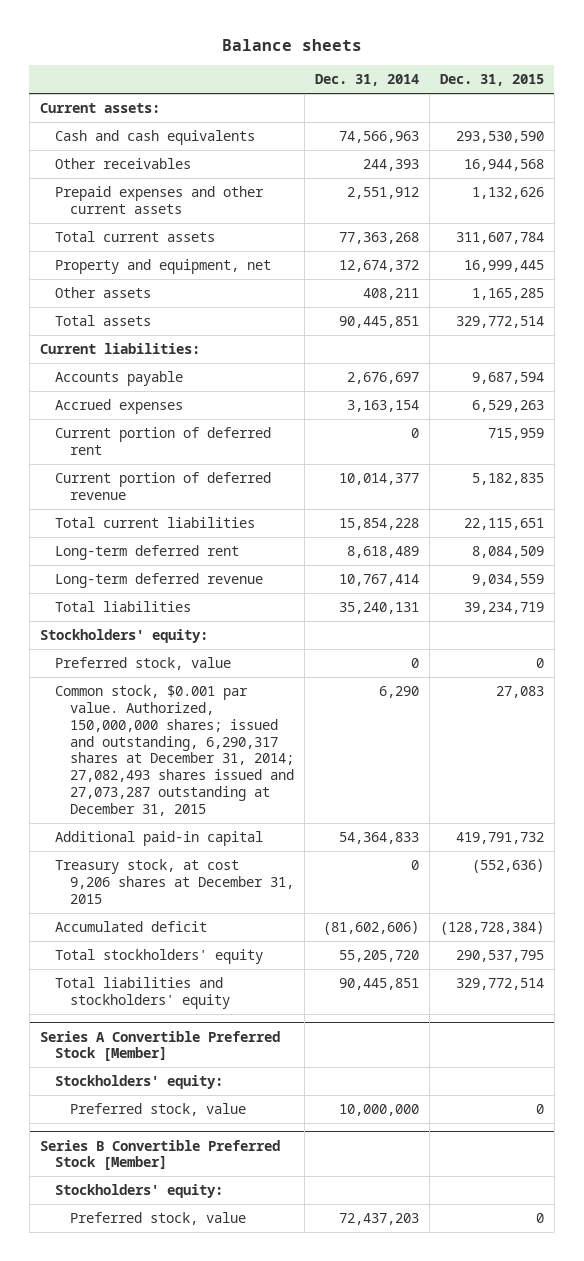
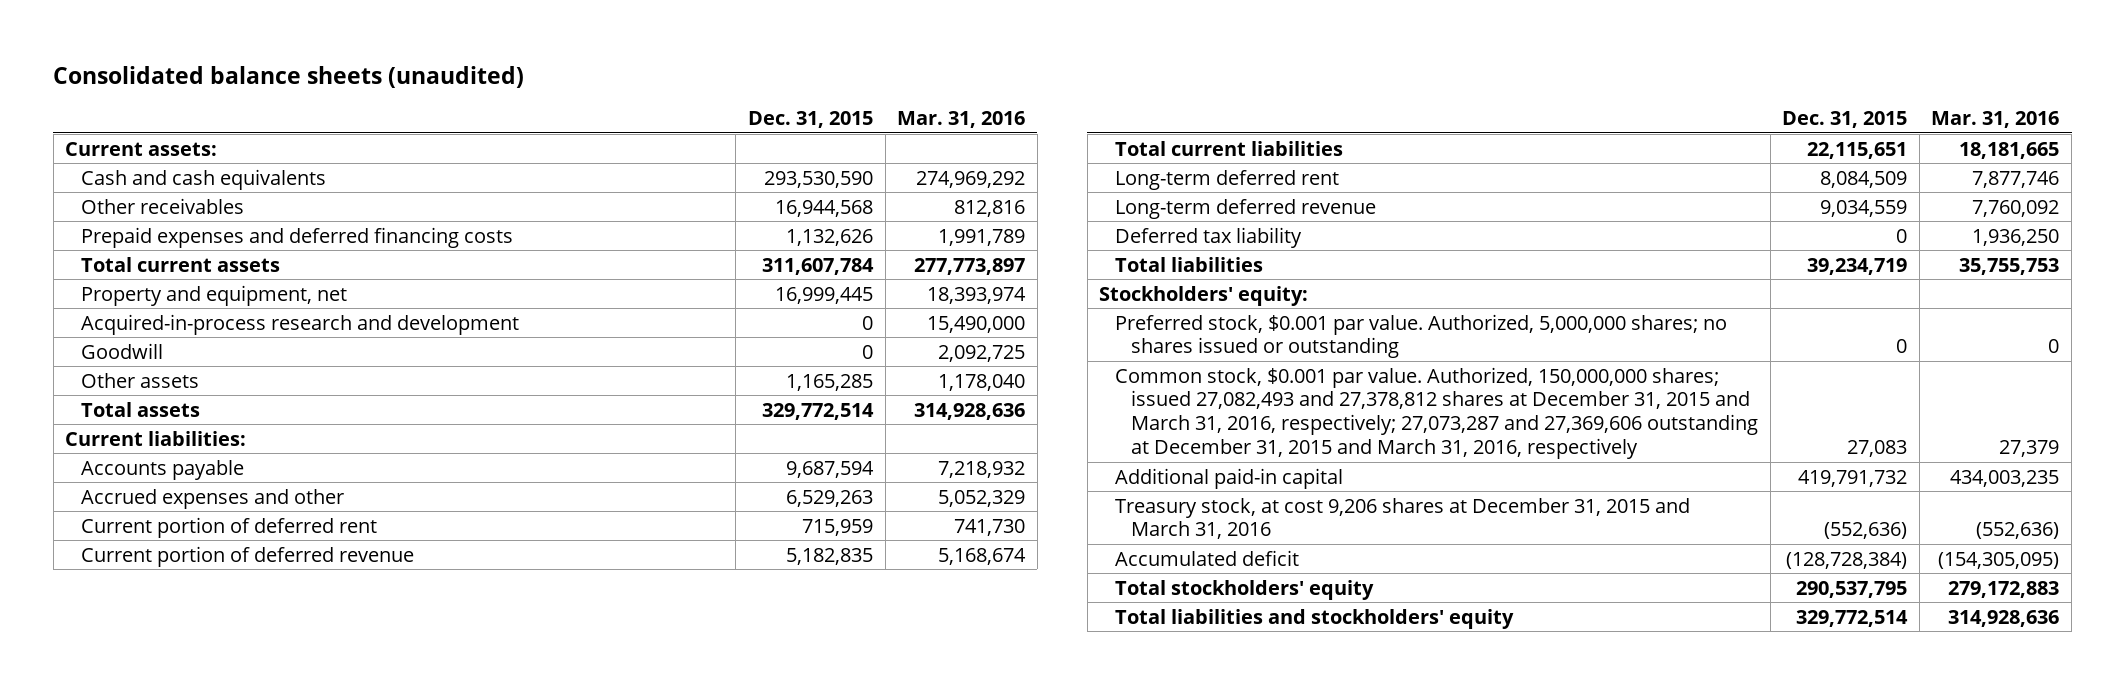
- Balance sheets
+ Consolidated balance sheets (unaudited)
- | Dec. 31, 2014 | Dec. 31, 2015
+ | Dec. 31, 2015 | Mar. 31, 2016
- Prepaid expenses and other current assets | 2,551,912 | 1,132,626
+ Prepaid expenses and deferred financing costs | 1,132,626 | 1,991,789
+ Acquired-in-process research and development | 0 | 15,490,000
+ Goodwill | 0 | 2,092,725
- Accrued expenses | 3,163,154 | 6,529,263
+ Accrued expenses and other | 6,529,263 | 5,052,329
+ Deferred tax liability | 0 | 1,936,250
- Preferred stock, value | 0 | 0
- Common stock, $0.001 par value. Authorized, 150,000,000 shares; issued and outstanding, 6,290,317 shares at December 31, 2014; 27,082,493 shares issued and 27,073,287 outstanding at December 31, 2015 | 6,290 | 27,083
+ Preferred stock, $0.001 par value. Authorized, 5,000,000 shares; no shares issued or outstanding | 0 | 0
+ Common stock, $0.001 par value. Authorized, 150,000,000 shares; issued 27,082,493 and 27,378,812 shares at December 31, 2015 and March 31, 2016, respectively; 27,073,287 and 27,369,606 outstanding at December 31, 2015 and March 31, 2016, respectively | 27,083 | 27,379
- Treasury stock, at cost 9,206 shares at December 31, 2015 | 0 | (552,636)
+ Treasury stock, at cost 9,206 shares at December 31, 2015 and March 31, 2016 | (552,636) | (552,636)
- Series A Convertible Preferred Stock [Member]
- Stockholders' equity:
- Preferred stock, value | 10,000,000 | 0
- Series B Convertible Preferred Stock [Member]
- Stockholders' equity:
- Preferred stock, value | 72,437,203 | 0

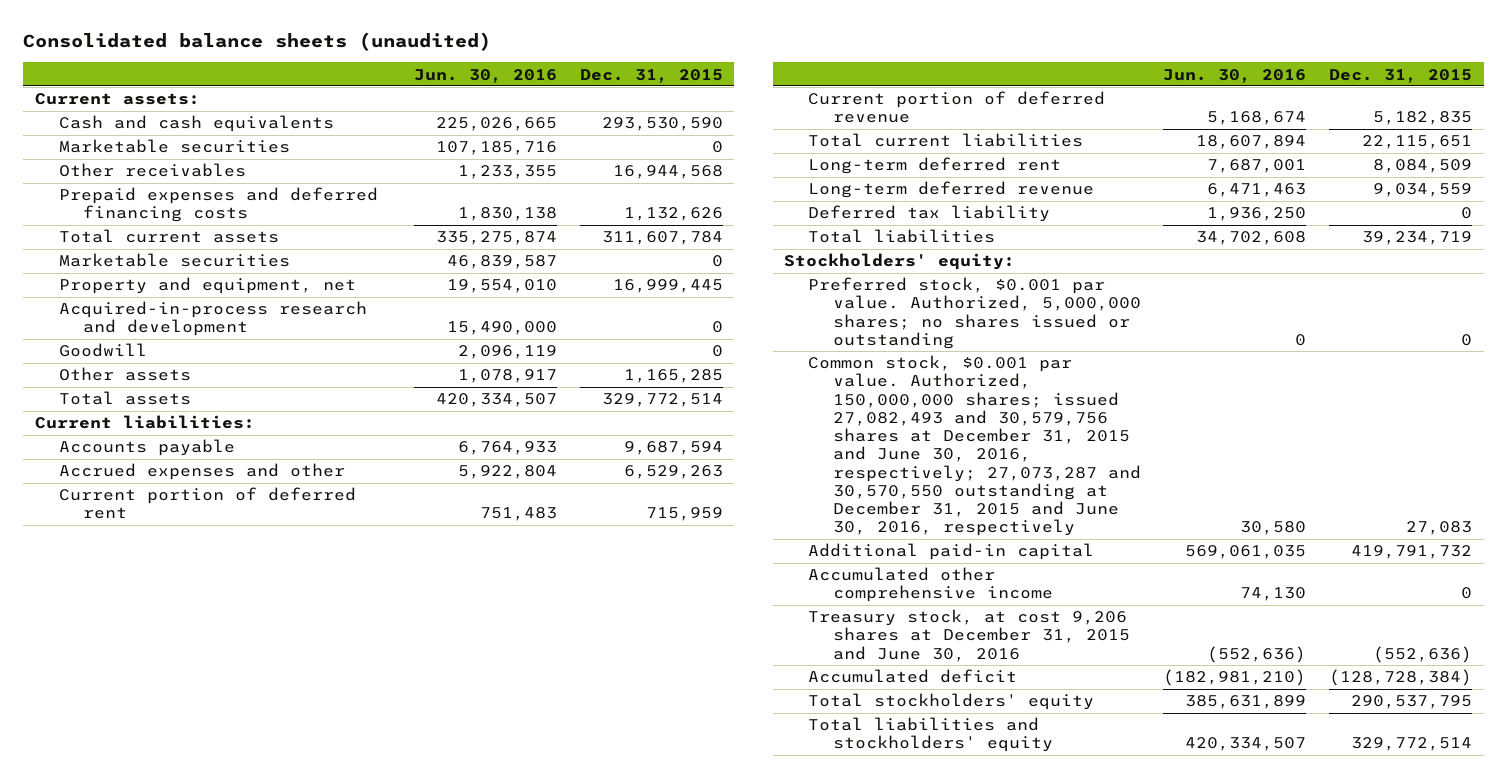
- | Dec. 31, 2015 | Mar. 31, 2016
+ | Jun. 30, 2016 | Dec. 31, 2015
+ Marketable securities | 107,185,716 | 0
+ Marketable securities | 46,839,587 | 0
- Common stock, $0.001 par value. Authorized, 150,000,000 shares; issued 27,082,493 and 27,378,812 shares at December 31, 2015 and March 31, 2016, respectively; 27,073,287 and 27,369,606 outstanding at December 31, 2015 and March 31, 2016, respectively | 27,083 | 27,379
+ Common stock, $0.001 par value. Authorized, 150,000,000 shares; issued 27,082,493 and 30,579,756 shares at December 31, 2015 and June 30, 2016, respectively; 27,073,287 and 30,570,550 outstanding at December 31, 2015 and June 30, 2016, respectively | 30,580 | 27,083
- Treasury stock, at cost 9,206 shares at December 31, 2015 and March 31, 2016 | (552,636) | (552,636)
+ Accumulated other comprehensive income | 74,130 | 0
+ Treasury stock, at cost 9,206 shares at December 31, 2015 and June 30, 2016 | (552,636) | (552,636)

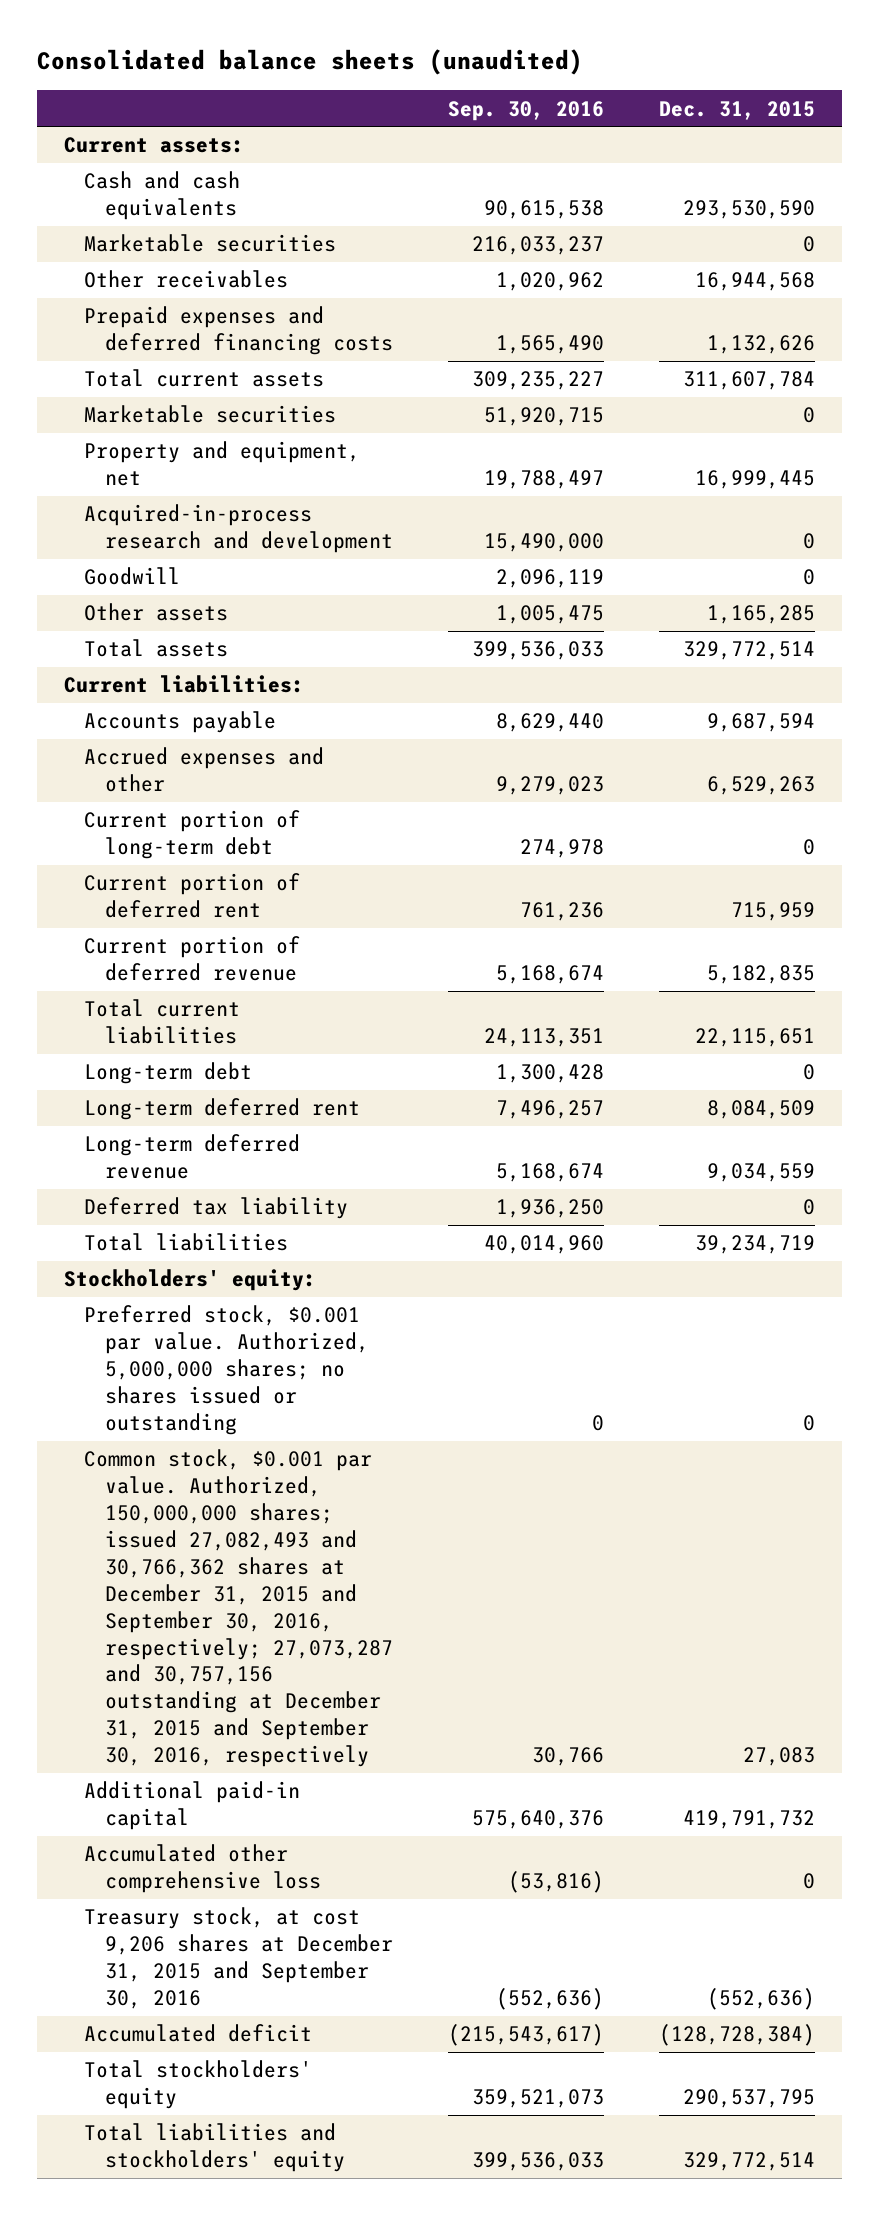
- | Jun. 30, 2016 | Dec. 31, 2015
+ | Sep. 30, 2016 | Dec. 31, 2015
+ Current portion of long-term debt | 274,978 | 0
+ Long-term debt | 1,300,428 | 0
- Common stock, $0.001 par value. Authorized, 150,000,000 shares; issued 27,082,493 and 30,579,756 shares at December 31, 2015 and June 30, 2016, respectively; 27,073,287 and 30,570,550 outstanding at December 31, 2015 and June 30, 2016, respectively | 30,580 | 27,083
+ Common stock, $0.001 par value. Authorized, 150,000,000 shares; issued 27,082,493 and 30,766,362 shares at December 31, 2015 and September 30, 2016, respectively; 27,073,287 and 30,757,156 outstanding at December 31, 2015 and September 30, 2016, respectively | 30,766 | 27,083
- Accumulated other comprehensive income | 74,130 | 0
- Treasury stock, at cost 9,206 shares at December 31, 2015 and June 30, 2016 | (552,636) | (552,636)
+ Accumulated other comprehensive loss | (53,816) | 0
+ Treasury stock, at cost 9,206 shares at December 31, 2015 and September 30, 2016 | (552,636) | (552,636)

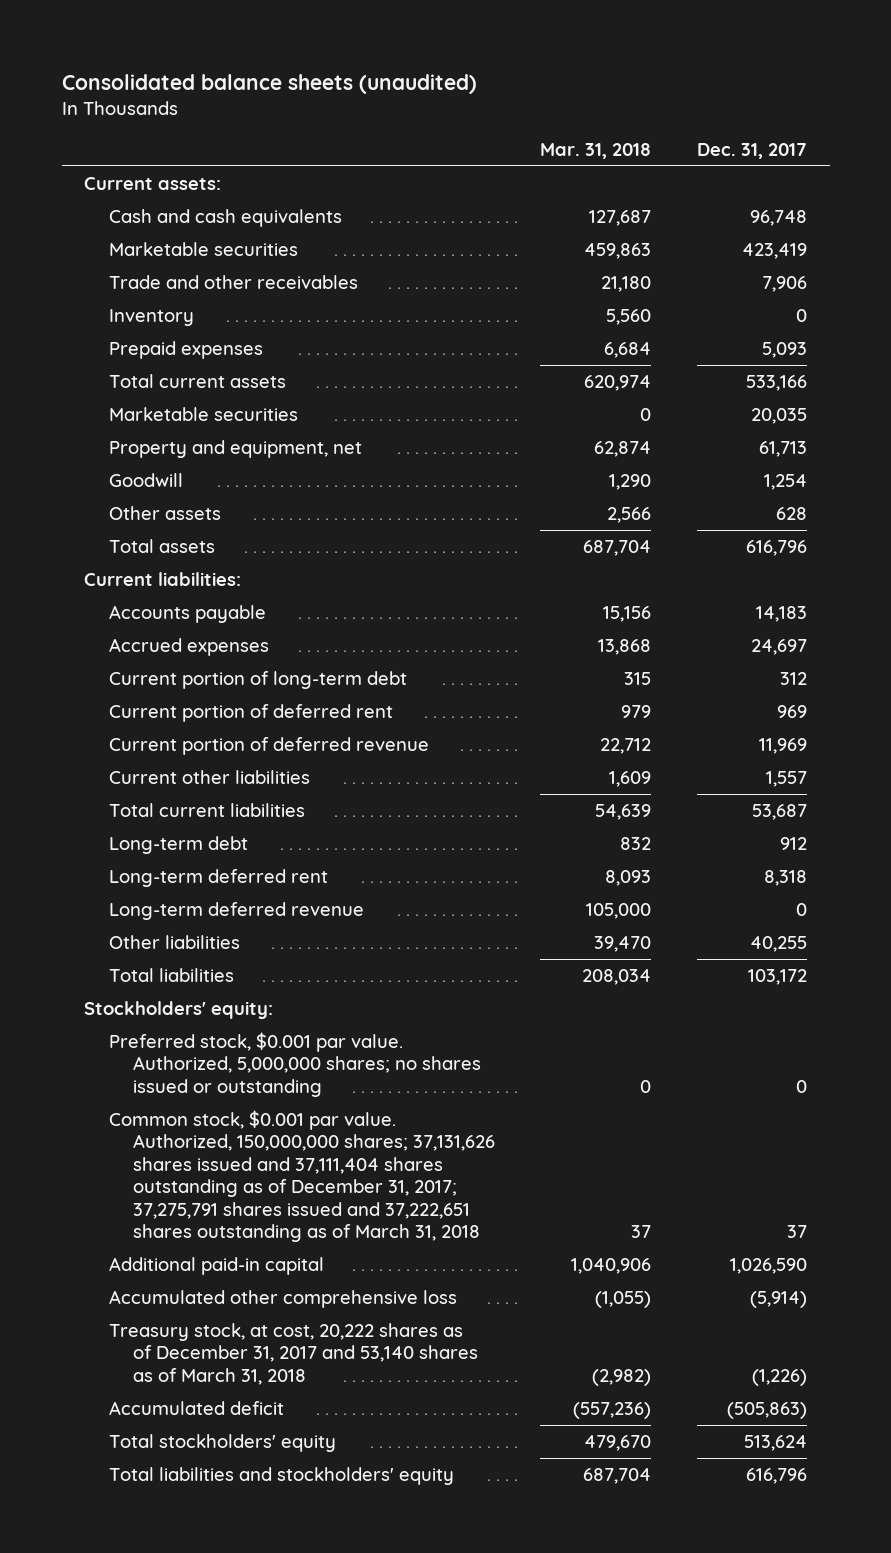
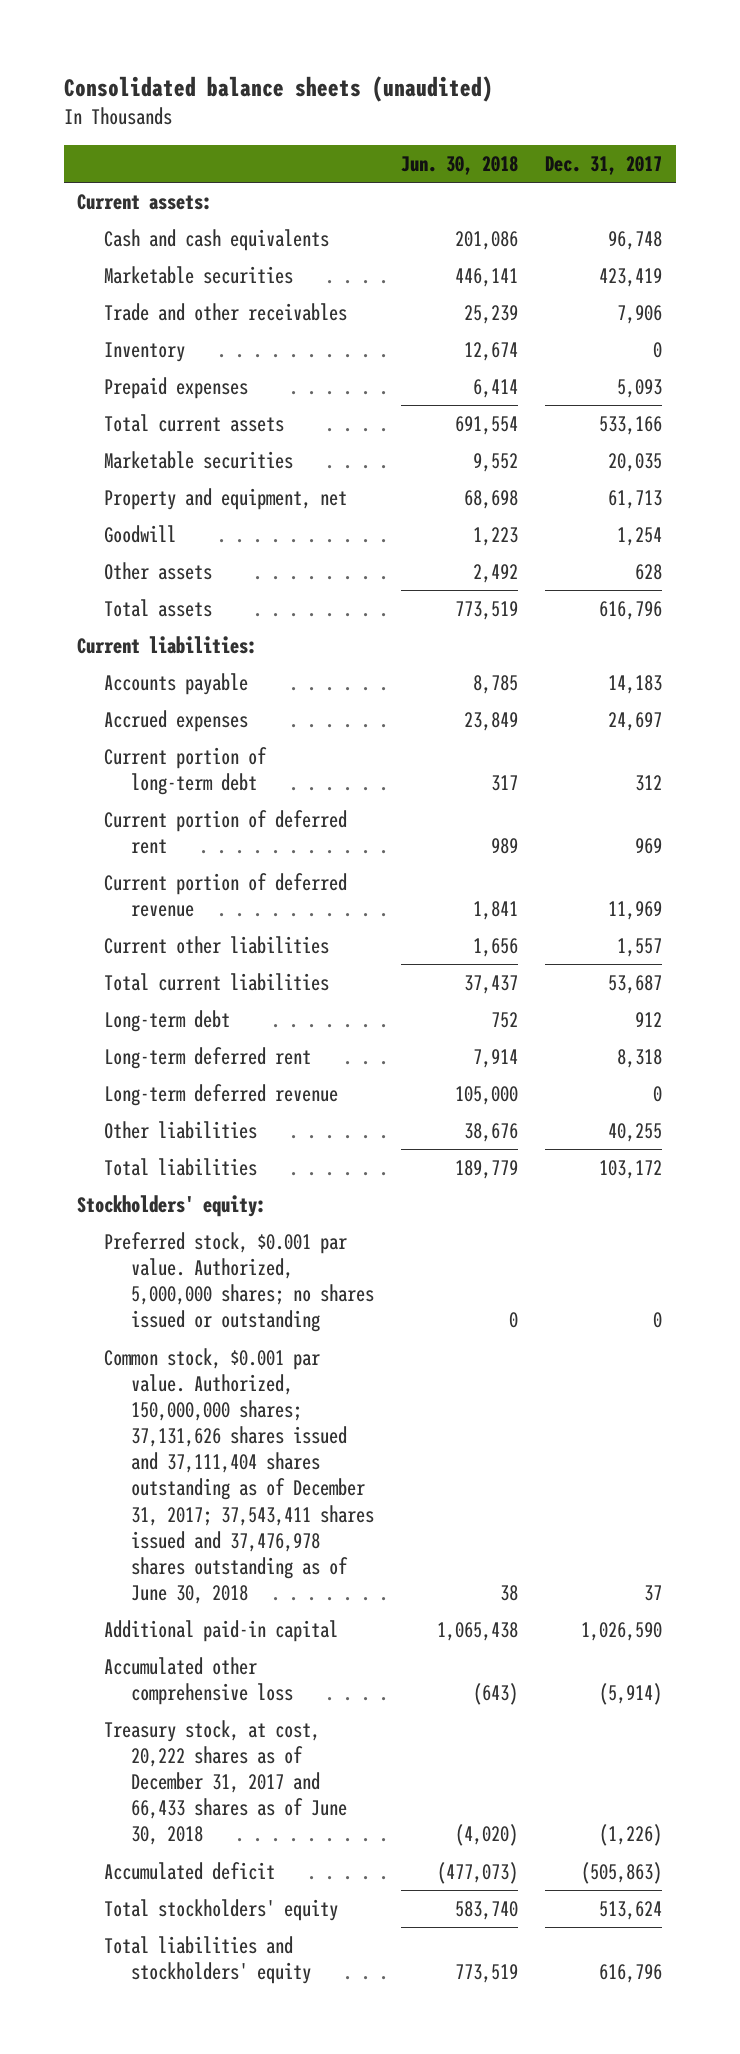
- | Mar. 31, 2018 | Dec. 31, 2017
+ | Jun. 30, 2018 | Dec. 31, 2017
- Common stock, $0.001 par value. Authorized, 150,000,000 shares; 37,131,626 shares issued and 37,111,404 shares outstanding as of December 31, 2017; 37,275,791 shares issued and 37,222,651 shares outstanding as of March 31, 2018 | 37 | 37
+ Common stock, $0.001 par value. Authorized, 150,000,000 shares; 37,131,626 shares issued and 37,111,404 shares outstanding as of December 31, 2017; 37,543,411 shares issued and 37,476,978 shares outstanding as of June 30, 2018 | 38 | 37
- Treasury stock, at cost, 20,222 shares as of December 31, 2017 and 53,140 shares as of March 31, 2018 | (2,982) | (1,226)
+ Treasury stock, at cost, 20,222 shares as of December 31, 2017 and 66,433 shares as of June 30, 2018 | (4,020) | (1,226)

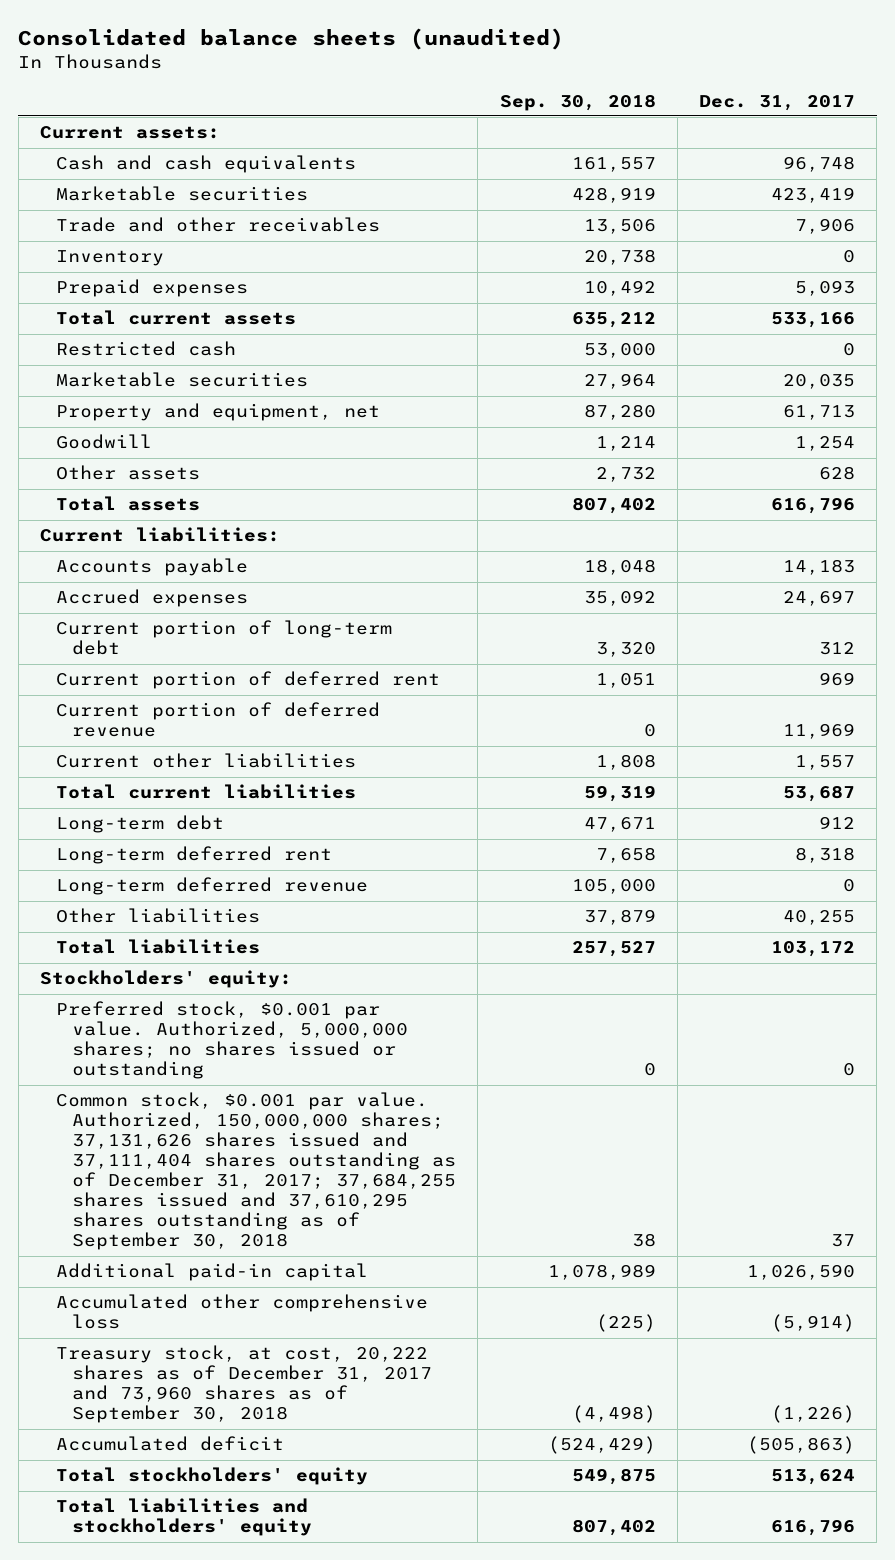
- | Jun. 30, 2018 | Dec. 31, 2017
+ | Sep. 30, 2018 | Dec. 31, 2017
+ Restricted cash | 53,000 | 0
- Common stock, $0.001 par value. Authorized, 150,000,000 shares; 37,131,626 shares issued and 37,111,404 shares outstanding as of December 31, 2017; 37,543,411 shares issued and 37,476,978 shares outstanding as of June 30, 2018 | 38 | 37
+ Common stock, $0.001 par value. Authorized, 150,000,000 shares; 37,131,626 shares issued and 37,111,404 shares outstanding as of December 31, 2017; 37,684,255 shares issued and 37,610,295 shares outstanding as of September 30, 2018 | 38 | 37
- Treasury stock, at cost, 20,222 shares as of December 31, 2017 and 66,433 shares as of June 30, 2018 | (4,020) | (1,226)
+ Treasury stock, at cost, 20,222 shares as of December 31, 2017 and 73,960 shares as of September 30, 2018 | (4,498) | (1,226)

